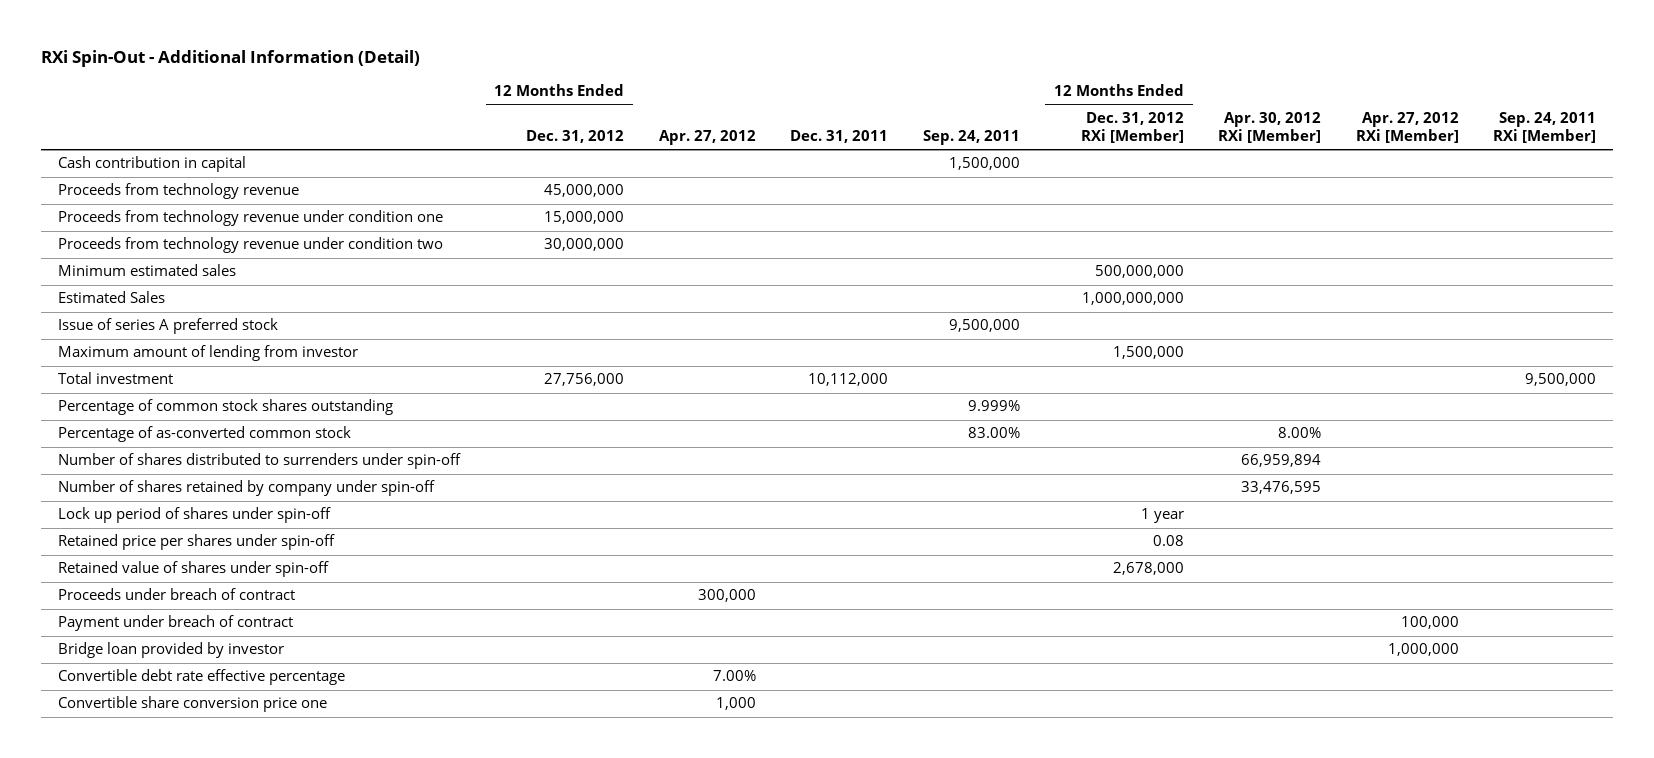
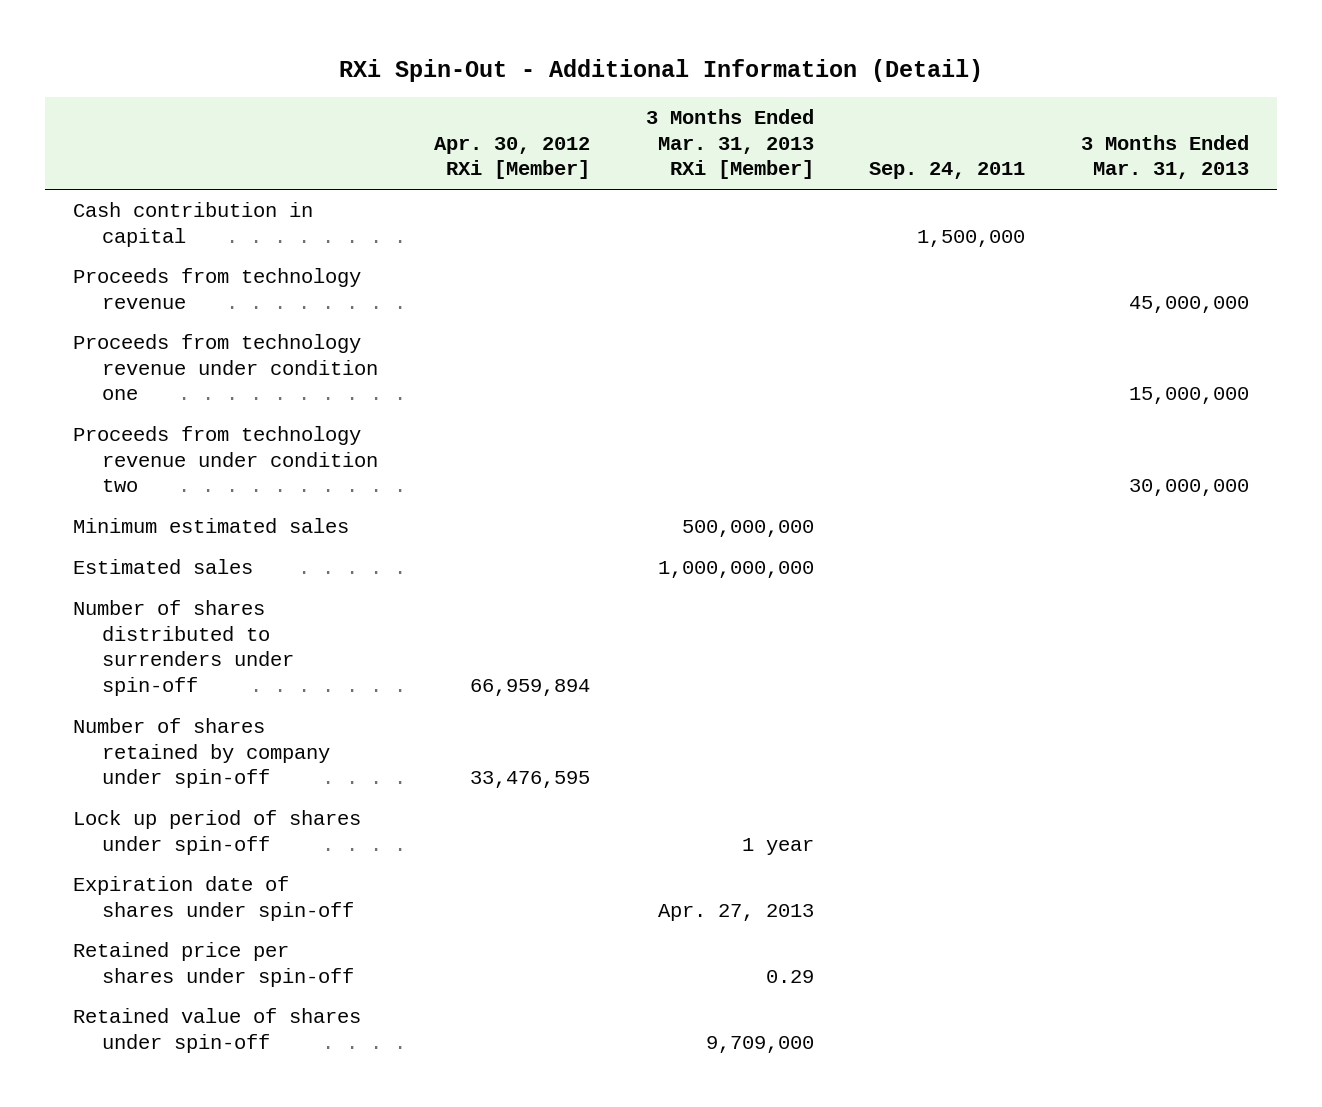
- | 12 Months Ended Dec. 31, 2012 | Apr. 27, 2012 | Dec. 31, 2011 | Sep. 24, 2011 | 12 Months Ended Dec. 31, 2012 RXi [Member] | Apr. 30, 2012 RXi [Member] | Apr. 27, 2012 RXi [Member] | Sep. 24, 2011 RXi [Member]
+ | Apr. 30, 2012 RXi [Member] | 3 Months Ended Mar. 31, 2013 RXi [Member] | Sep. 24, 2011 | 3 Months Ended Mar. 31, 2013
- Estimated Sales | | | | | 1,000,000,000 | | |
- Issue of series A preferred stock | | | | 9,500,000 | | | |
- Maximum amount of lending from investor | | | | | 1,500,000 | | |
- Total investment | 27,756,000 | | 10,112,000 | | | | | 9,500,000
- Percentage of common stock shares outstanding | | | | 9.999% | | | |
- Percentage of as-converted common stock | | | | 83.00% | | 8.00% | |
+ Estimated sales | | 1,000,000,000 | |
+ Expiration date of shares under spin-off | | Apr. 27, 2013 | |
- Proceeds under breach of contract | | 300,000 | | | | | |
- Payment under breach of contract | | | | | | | 100,000 |
- Bridge loan provided by investor | | | | | | | 1,000,000 |
- Convertible debt rate effective percentage | | 7.00% | | | | | |
- Convertible share conversion price one | | 1,000 | | | | | |

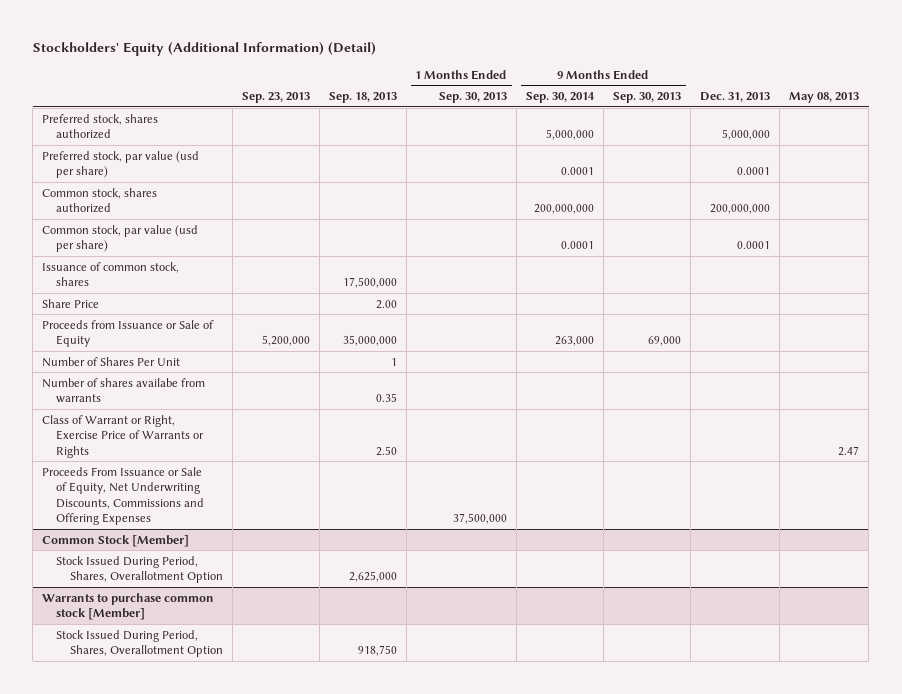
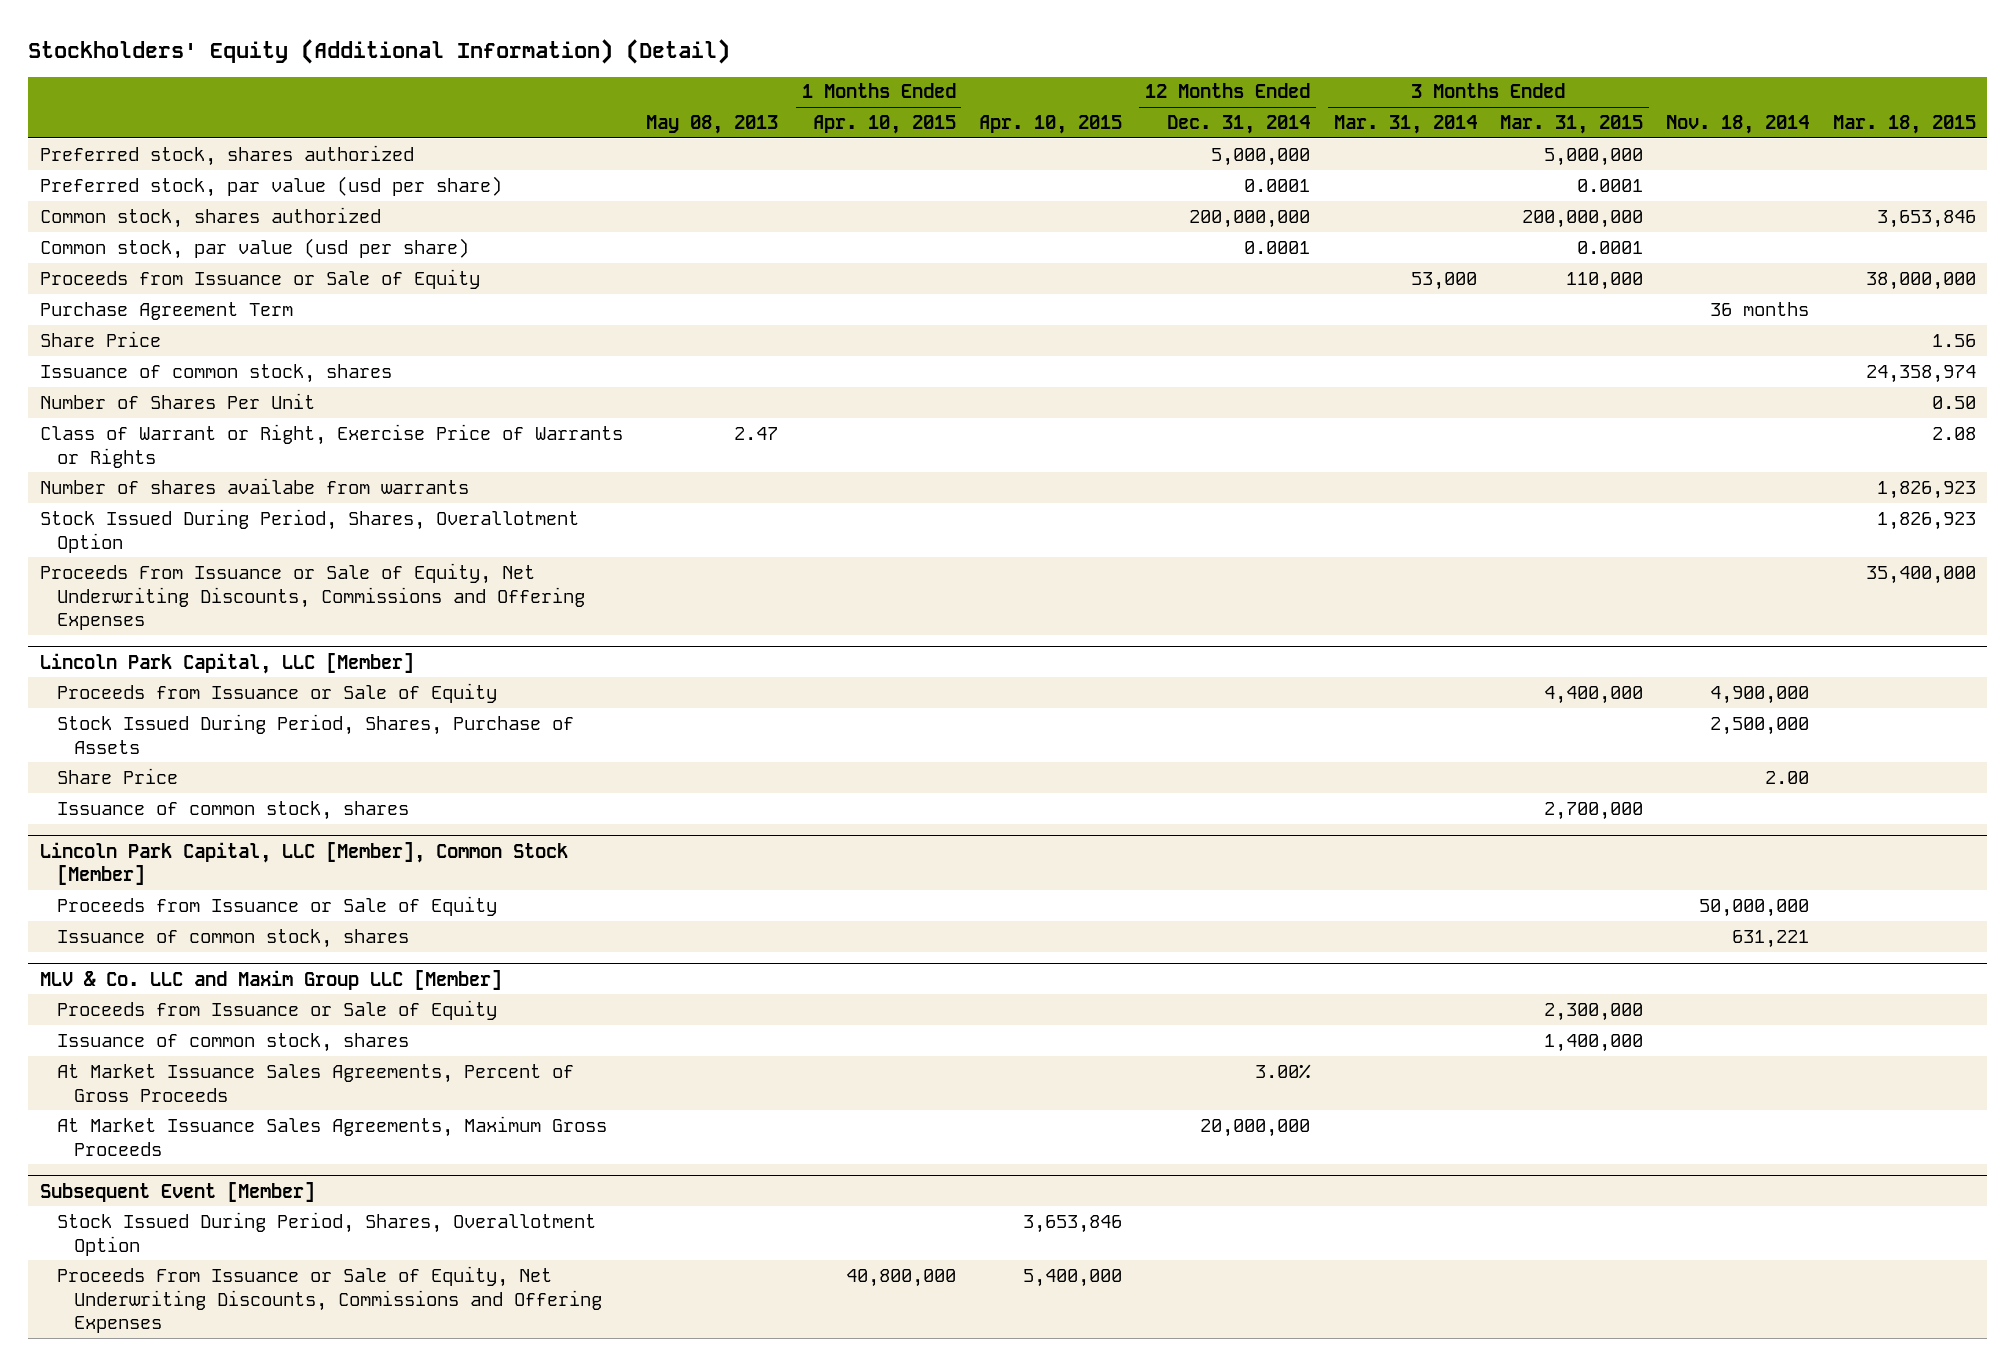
- | Sep. 23, 2013 | Sep. 18, 2013 | 1 Months Ended Sep. 30, 2013 | 9 Months Ended Sep. 30, 2014 | 9 Months Ended Sep. 30, 2013 | Dec. 31, 2013 | May 08, 2013
+ | May 08, 2013 | 1 Months Ended Apr. 10, 2015 | Apr. 10, 2015 | 12 Months Ended Dec. 31, 2014 | 3 Months Ended Mar. 31, 2014 | 3 Months Ended Mar. 31, 2015 | Nov. 18, 2014 | Mar. 18, 2015
+ Purchase Agreement Term | | | | | | | 36 months |
moved down: Share Price | | | | | | | | 1.56
moved down: Issuance of common stock, shares | | | | | | | | 24,358,974
moved down: Number of shares availabe from warrants | | | | | | | | 1,826,923
+ Stock Issued During Period, Shares, Overallotment Option | | | | | | | | 1,826,923
- Common Stock [Member]
- Stock Issued During Period, Shares, Overallotment Option | | 2,625,000 | | | | |
- Warrants to purchase common stock [Member]
- Stock Issued During Period, Shares, Overallotment Option | | 918,750 | | | | |
+ Lincoln Park Capital, LLC [Member]
+ Proceeds from Issuance or Sale of Equity | | | | | | 4,400,000 | 4,900,000 |
+ Stock Issued During Period, Shares, Purchase of Assets | | | | | | | 2,500,000 |
+ Share Price | | | | | | | 2.00 |
+ Issuance of common stock, shares | | | | | | 2,700,000 | |
+ Lincoln Park Capital, LLC [Member], Common Stock [Member]
+ Proceeds from Issuance or Sale of Equity | | | | | | | 50,000,000 |
+ Issuance of common stock, shares | | | | | | | 631,221 |
+ MLV & Co. LLC and Maxim Group LLC [Member]
+ Proceeds from Issuance or Sale of Equity | | | | | | 2,300,000 | |
+ Issuance of common stock, shares | | | | | | 1,400,000 | |
+ At Market Issuance Sales Agreements, Percent of Gross Proceeds | | | | 3.00% | | | |
+ At Market Issuance Sales Agreements, Maximum Gross Proceeds | | | | 20,000,000 | | | |
+ Subsequent Event [Member]
+ Stock Issued During Period, Shares, Overallotment Option | | | 3,653,846 | | | | |
+ Proceeds From Issuance or Sale of Equity, Net Underwriting Discounts, Commissions and Offering Expenses | | 40,800,000 | 5,400,000 | | | | |

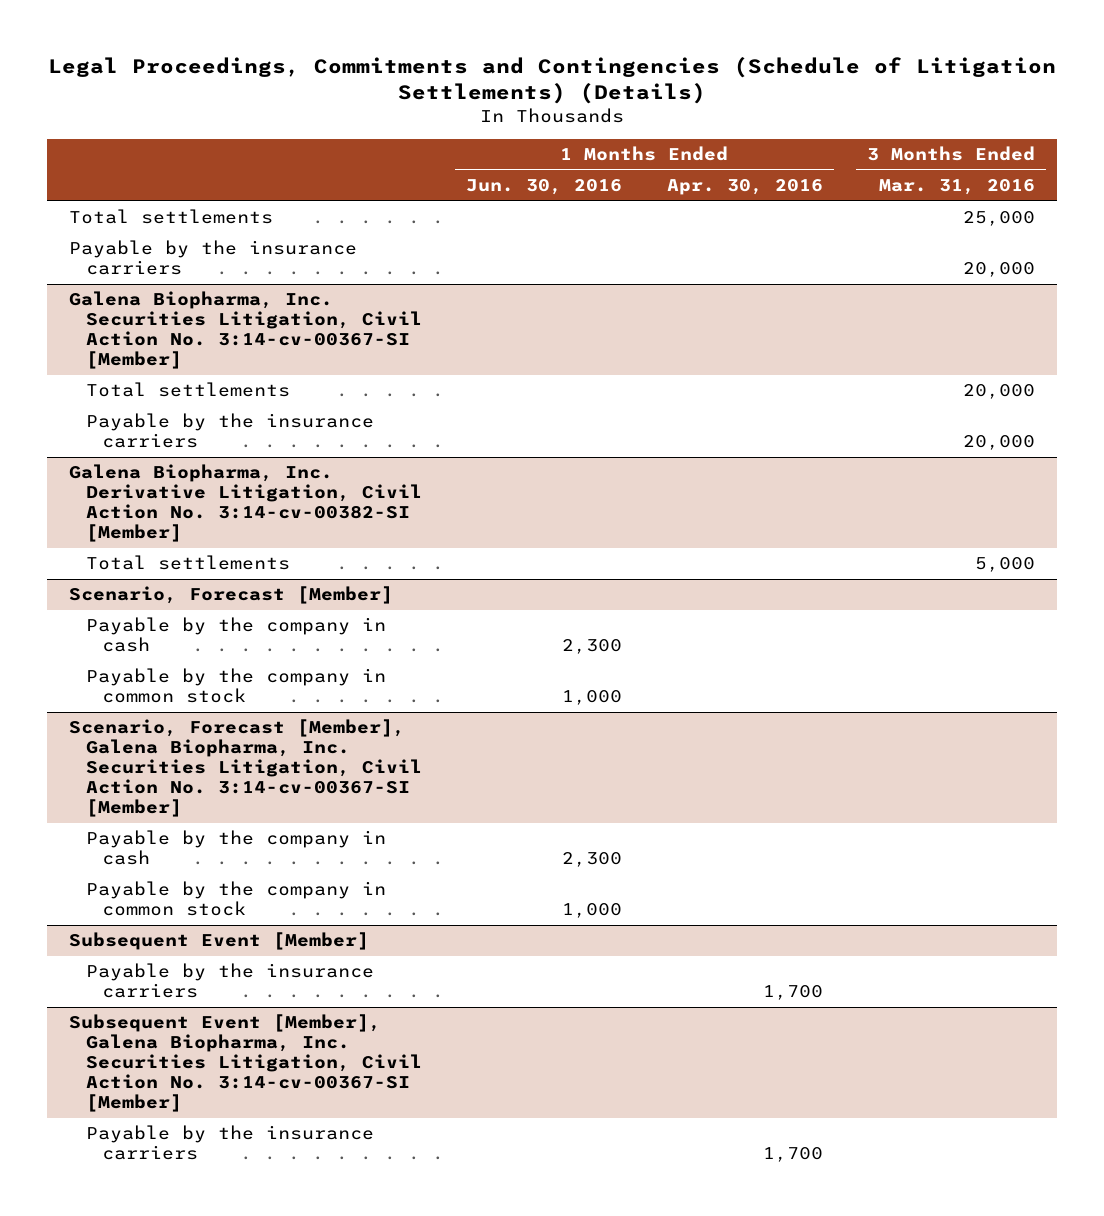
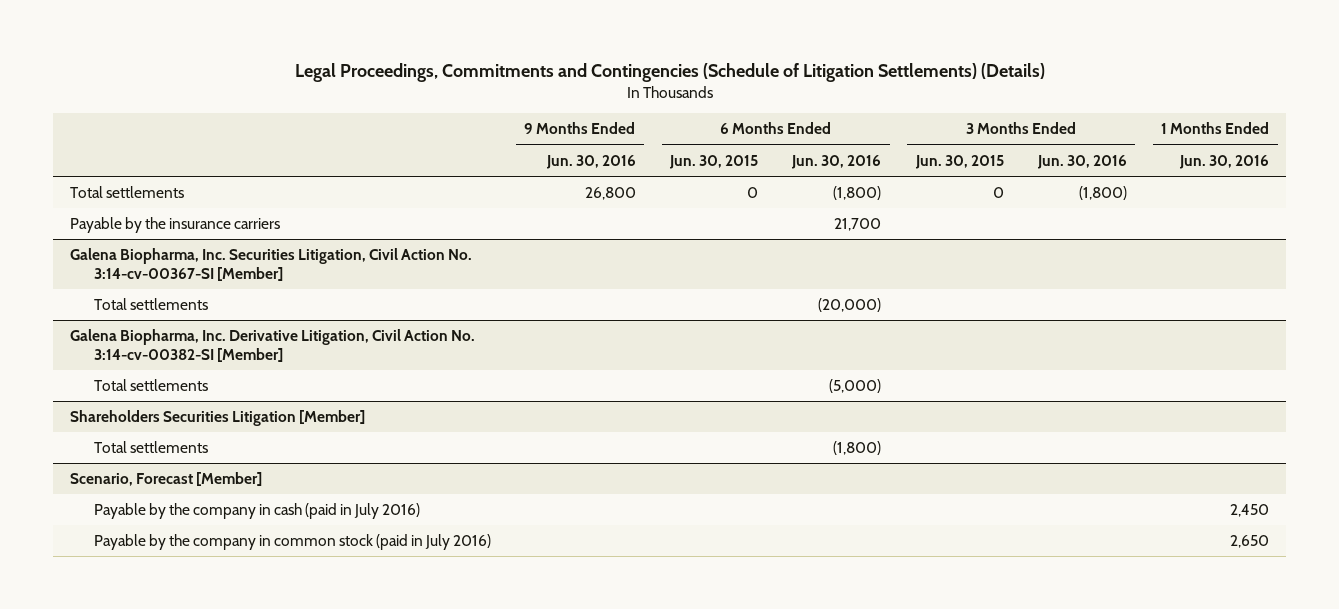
- | 1 Months Ended Jun. 30, 2016 | 1 Months Ended Apr. 30, 2016 | 3 Months Ended Mar. 31, 2016
+ | 9 Months Ended Jun. 30, 2016 | 6 Months Ended Jun. 30, 2015 | 6 Months Ended Jun. 30, 2016 | 3 Months Ended Jun. 30, 2015 | 3 Months Ended Jun. 30, 2016 | 1 Months Ended Jun. 30, 2016
@ Galena Biopharma, Inc. Securities Litigation, Civil Action No. 3:14-cv-00367-SI [Member]
- Payable by the insurance carriers | | | 20,000
+ Shareholders Securities Litigation [Member]
+ Total settlements | | | (1,800) | | |
@ Scenario, Forecast [Member]
- Payable by the company in cash | 2,300 | |
- Payable by the company in common stock | 1,000 | |
- Scenario, Forecast [Member], Galena Biopharma, Inc. Securities Litigation, Civil Action No. 3:14-cv-00367-SI [Member]
- Payable by the company in cash | 2,300 | |
- Payable by the company in common stock | 1,000 | |
- Subsequent Event [Member]
- Payable by the insurance carriers | | 1,700 |
- Subsequent Event [Member], Galena Biopharma, Inc. Securities Litigation, Civil Action No. 3:14-cv-00367-SI [Member]
- Payable by the insurance carriers | | 1,700 |
@ Scenario, Forecast [Member]
+ Payable by the company in cash (paid in July 2016) | | | | | | 2,450
+ Payable by the company in common stock (paid in July 2016) | | | | | | 2,650

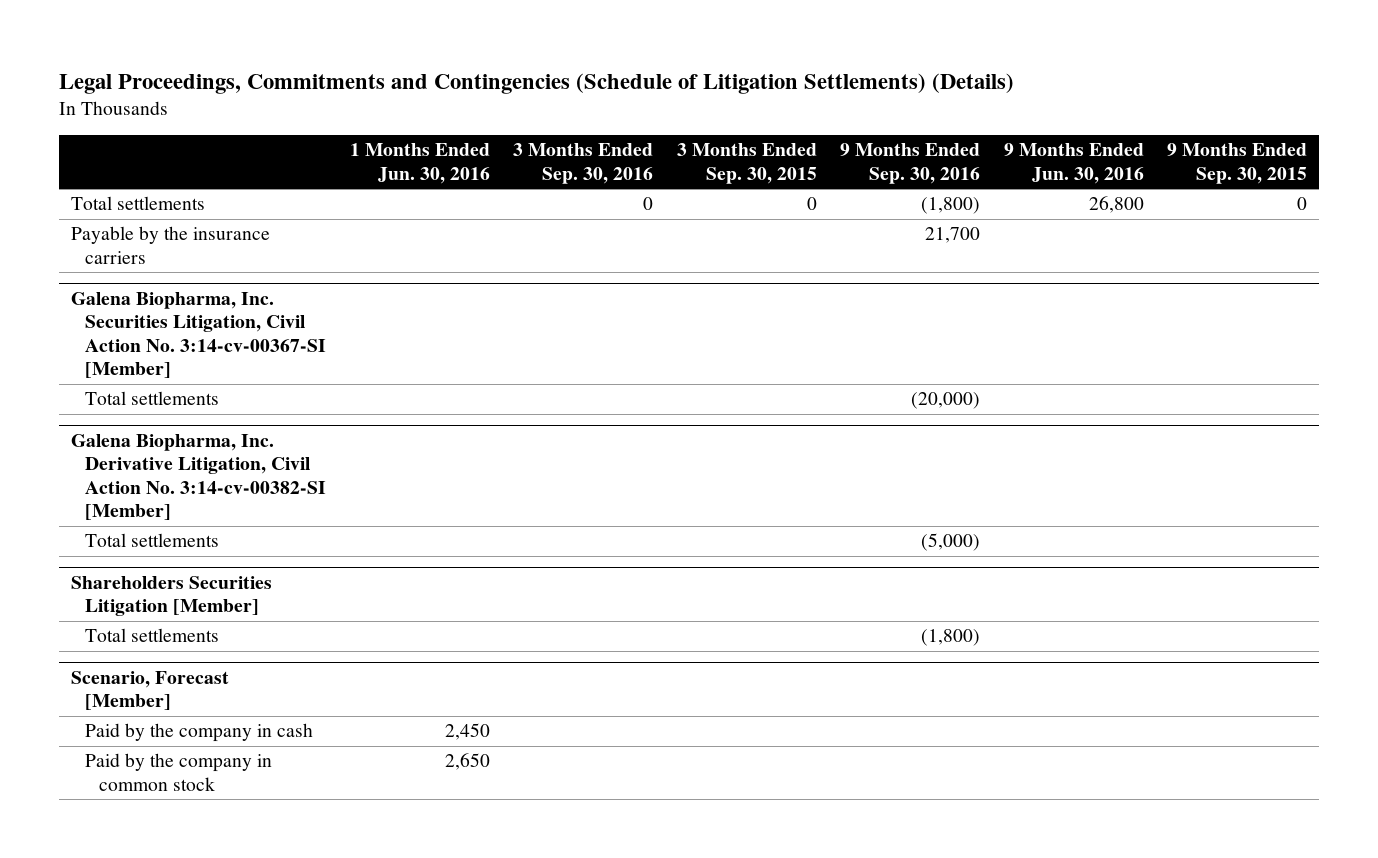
- | 9 Months Ended Jun. 30, 2016 | 6 Months Ended Jun. 30, 2015 | 6 Months Ended Jun. 30, 2016 | 3 Months Ended Jun. 30, 2015 | 3 Months Ended Jun. 30, 2016 | 1 Months Ended Jun. 30, 2016
+ | 1 Months Ended Jun. 30, 2016 | 3 Months Ended Sep. 30, 2016 | 3 Months Ended Sep. 30, 2015 | 9 Months Ended Sep. 30, 2016 | 9 Months Ended Jun. 30, 2016 | 9 Months Ended Sep. 30, 2015
@ Scenario, Forecast [Member]
- Payable by the company in cash (paid in July 2016) | | | | | | 2,450
- Payable by the company in common stock (paid in July 2016) | | | | | | 2,650
+ Paid by the company in cash | 2,450 | | | | |
+ Paid by the company in common stock | 2,650 | | | | |

